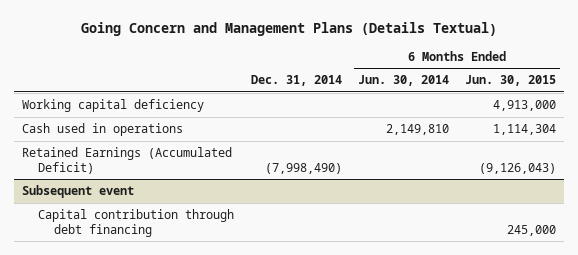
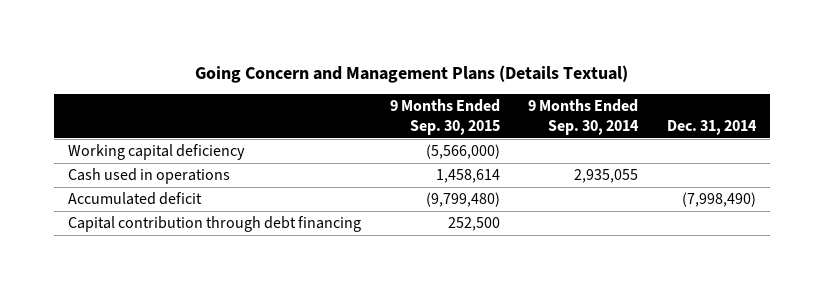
- | Dec. 31, 2014 | 6 Months Ended Jun. 30, 2014 | 6 Months Ended Jun. 30, 2015
+ | 9 Months Ended Sep. 30, 2015 | 9 Months Ended Sep. 30, 2014 | Dec. 31, 2014
- Retained Earnings (Accumulated Deficit) | (7,998,490) | | (9,126,043)
- Subsequent event
- Capital contribution through debt financing | | | 245,000
+ Accumulated deficit | (9,799,480) | | (7,998,490)
+ Capital contribution through debt financing | 252,500 | |

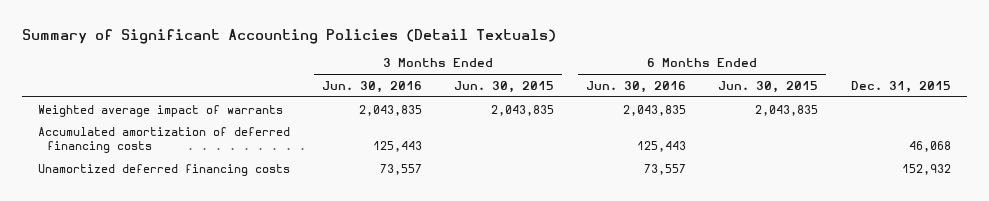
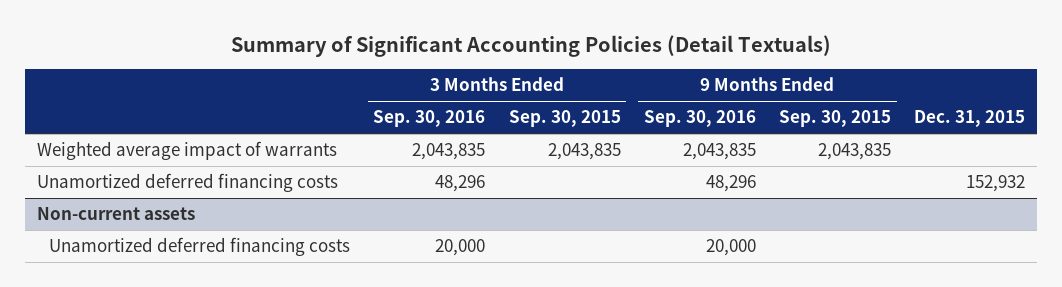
- | 3 Months Ended Jun. 30, 2016 | 3 Months Ended Jun. 30, 2015 | 6 Months Ended Jun. 30, 2016 | 6 Months Ended Jun. 30, 2015 | Dec. 31, 2015
+ | 3 Months Ended Sep. 30, 2016 | 3 Months Ended Sep. 30, 2015 | 9 Months Ended Sep. 30, 2016 | 9 Months Ended Sep. 30, 2015 | Dec. 31, 2015
- Accumulated amortization of deferred financing costs | 125,443 | | 125,443 | | 46,068
+ Non-current assets
+ Unamortized deferred financing costs | 20,000 | | 20,000 | |

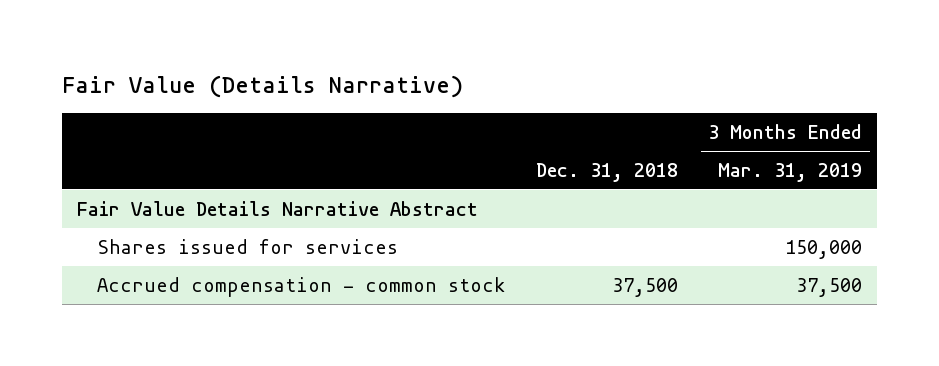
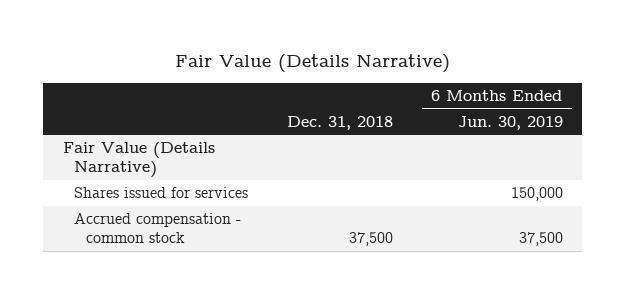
- | Dec. 31, 2018 | 3 Months Ended Mar. 31, 2019
+ | Dec. 31, 2018 | 6 Months Ended Jun. 30, 2019
- Fair Value Details Narrative Abstract
+ Fair Value (Details Narrative)

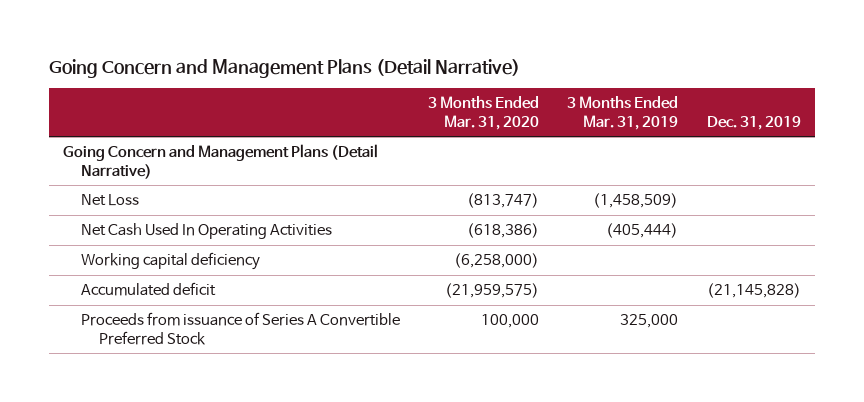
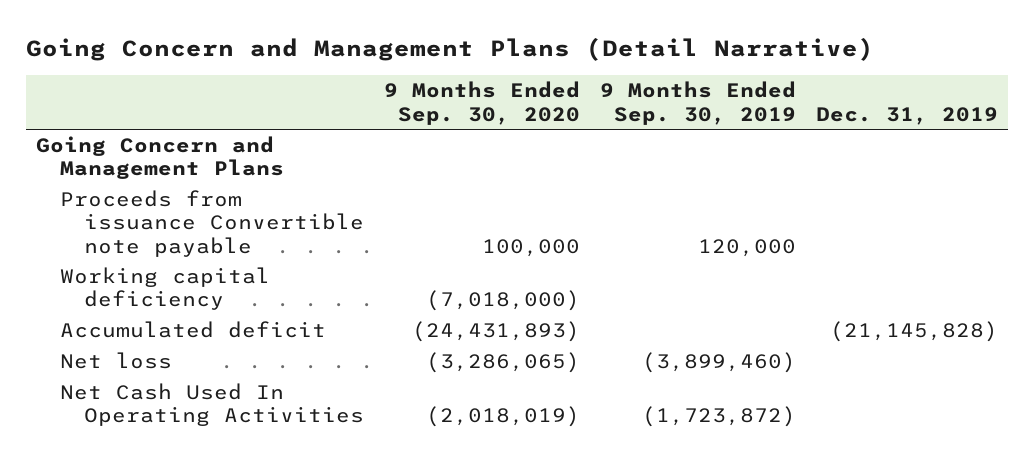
- | 3 Months Ended Mar. 31, 2020 | 3 Months Ended Mar. 31, 2019 | Dec. 31, 2019
+ | 9 Months Ended Sep. 30, 2020 | 9 Months Ended Sep. 30, 2019 | Dec. 31, 2019
- Going Concern and Management Plans (Detail Narrative)
- Net Loss | (813,747) | (1,458,509) |
+ Going Concern and Management Plans
+ Proceeds from issuance Convertible note payable | 100,000 | 120,000 |
- Proceeds from issuance of Series A Convertible Preferred Stock | 100,000 | 325,000 |
+ Net loss | (3,286,065) | (3,899,460) |
moved down: Net Cash Used In Operating Activities | (2,018,019) | (1,723,872) |

